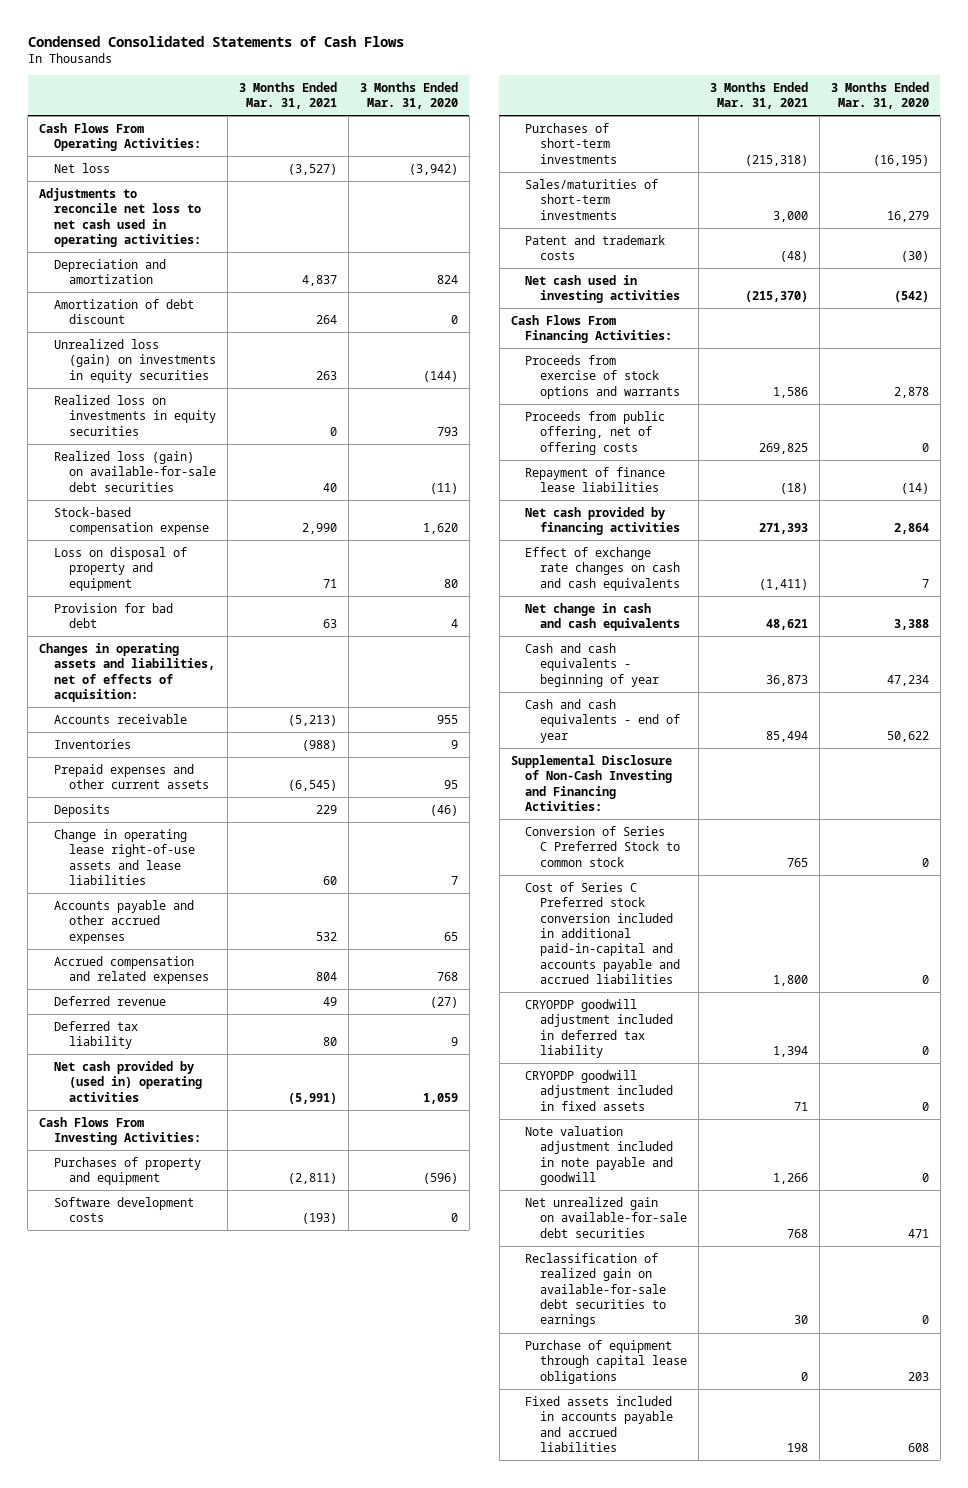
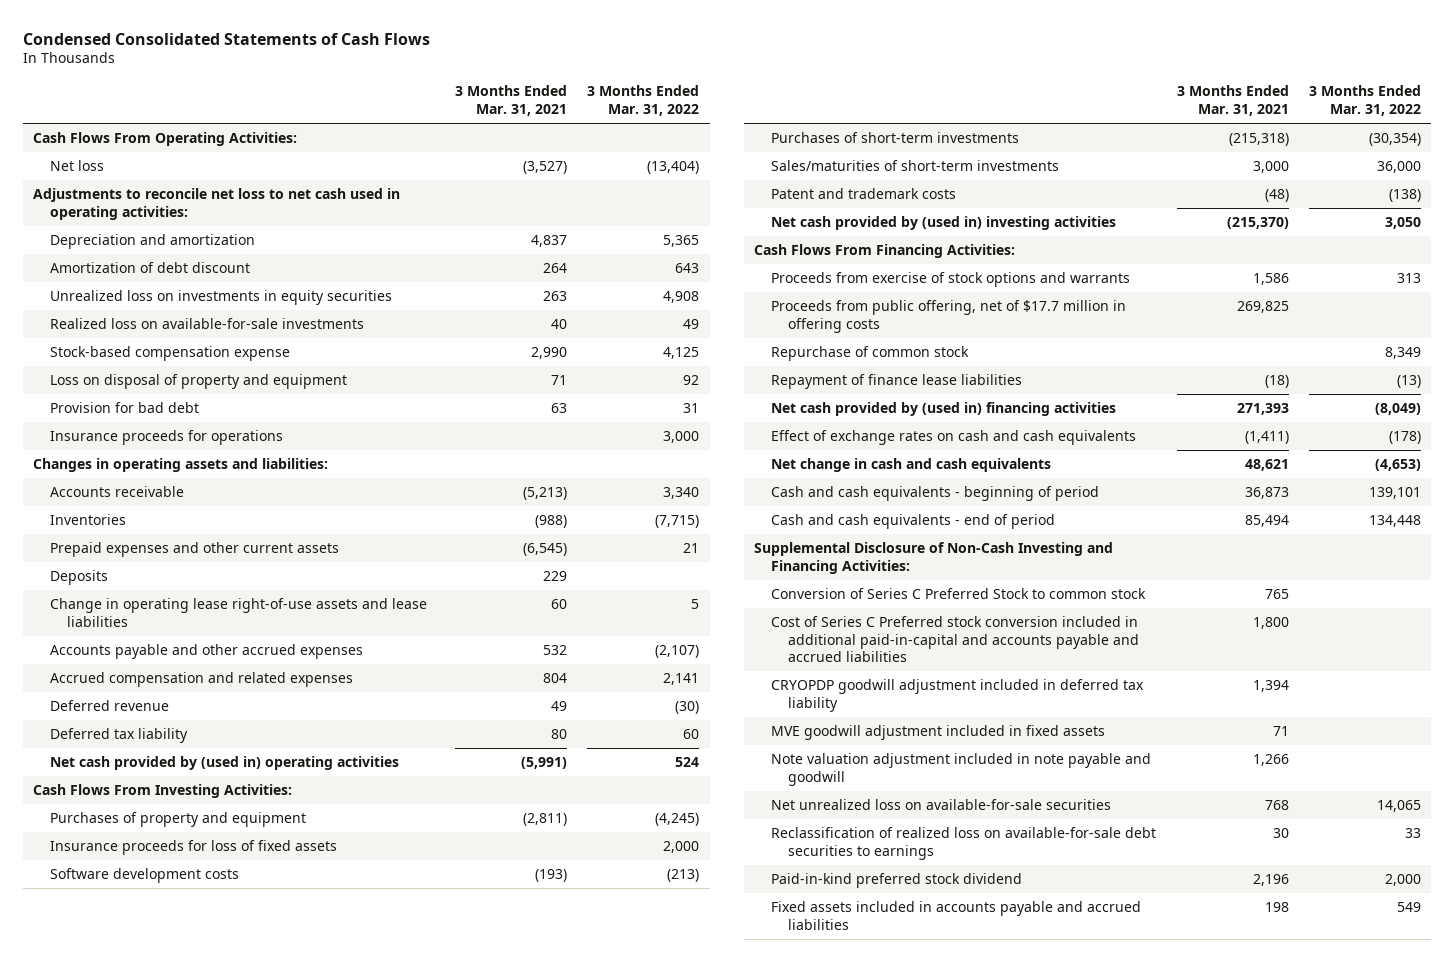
- | 3 Months Ended Mar. 31, 2021 | 3 Months Ended Mar. 31, 2020
+ | 3 Months Ended Mar. 31, 2021 | 3 Months Ended Mar. 31, 2022
- Unrealized loss (gain) on investments in equity securities | 263 | (144)
- Realized loss on investments in equity securities | 0 | 793
- Realized loss (gain) on available-for-sale debt securities | 40 | (11)
+ Unrealized loss on investments in equity securities | 263 | 4,908
+ Realized loss on available-for-sale investments | 40 | 49
- Changes in operating assets and liabilities, net of effects of acquisition:
+ Insurance proceeds for operations | | 3,000
+ Changes in operating assets and liabilities:
+ Insurance proceeds for loss of fixed assets | | 2,000
- Net cash used in investing activities | (215,370) | (542)
+ Net cash provided by (used in) investing activities | (215,370) | 3,050
- Proceeds from public offering, net of offering costs | 269,825 | 0
+ Proceeds from public offering, net of $17.7 million in offering costs | 269,825 |
+ Repurchase of common stock | | 8,349
- Net cash provided by financing activities | 271,393 | 2,864
- Effect of exchange rate changes on cash and cash equivalents | (1,411) | 7
+ Net cash provided by (used in) financing activities | 271,393 | (8,049)
+ Effect of exchange rates on cash and cash equivalents | (1,411) | (178)
- Cash and cash equivalents - beginning of year | 36,873 | 47,234
- Cash and cash equivalents - end of year | 85,494 | 50,622
+ Cash and cash equivalents - beginning of period | 36,873 | 139,101
+ Cash and cash equivalents - end of period | 85,494 | 134,448
- CRYOPDP goodwill adjustment included in fixed assets | 71 | 0
+ MVE goodwill adjustment included in fixed assets | 71 |
- Net unrealized gain on available-for-sale debt securities | 768 | 471
- Reclassification of realized gain on available-for-sale debt securities to earnings | 30 | 0
- Purchase of equipment through capital lease obligations | 0 | 203
+ Net unrealized loss on available-for-sale securities | 768 | 14,065
+ Reclassification of realized loss on available-for-sale debt securities to earnings | 30 | 33
+ Paid-in-kind preferred stock dividend | 2,196 | 2,000

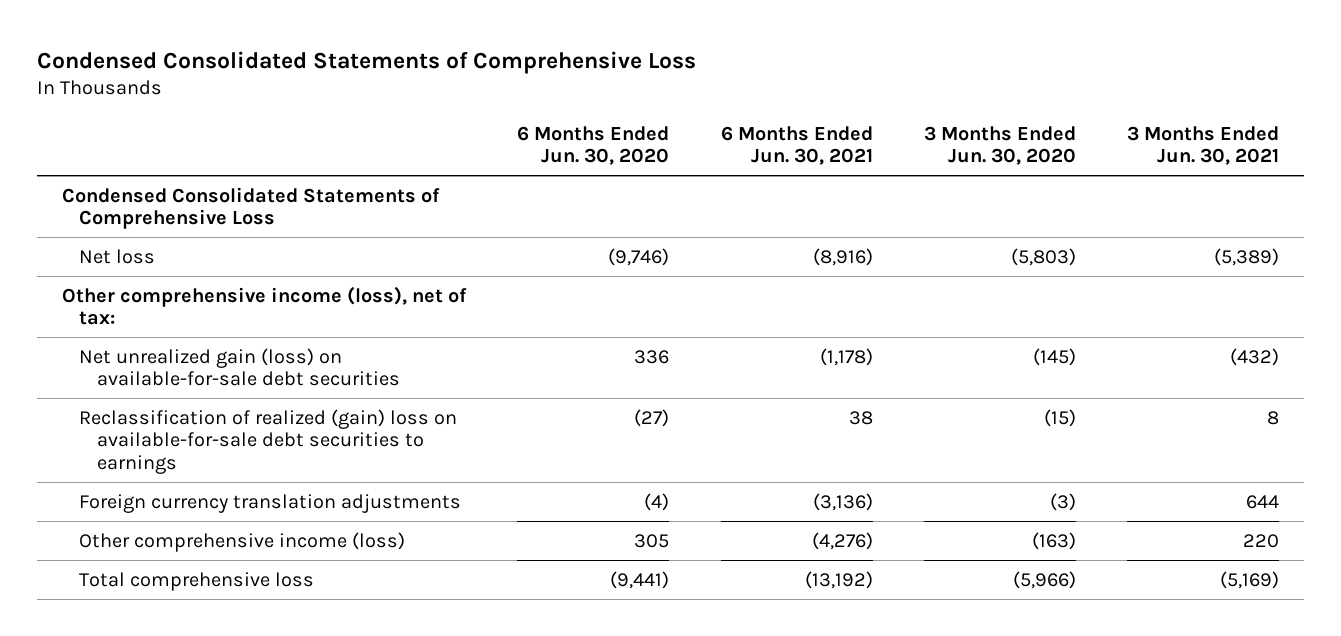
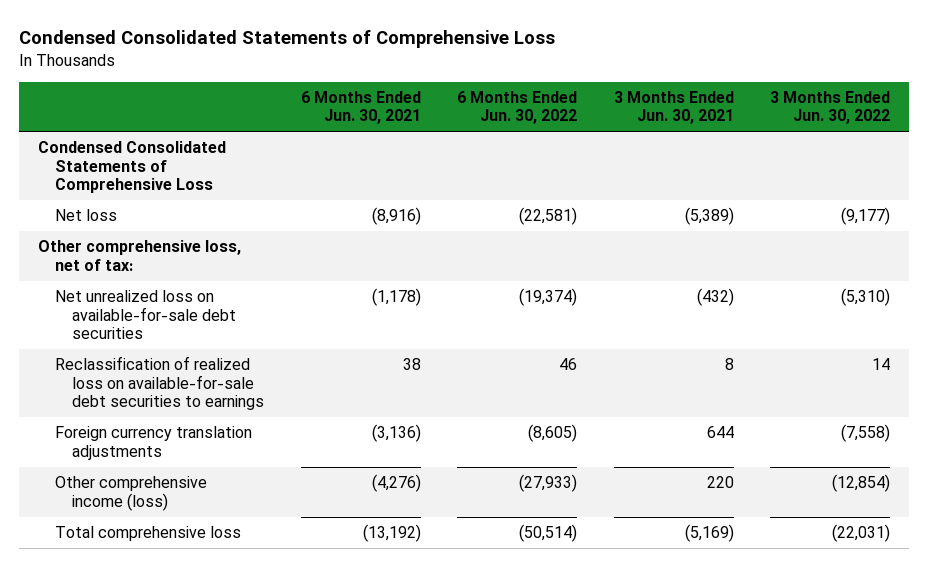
- | 6 Months Ended Jun. 30, 2020 | 6 Months Ended Jun. 30, 2021 | 3 Months Ended Jun. 30, 2020 | 3 Months Ended Jun. 30, 2021
+ | 6 Months Ended Jun. 30, 2021 | 6 Months Ended Jun. 30, 2022 | 3 Months Ended Jun. 30, 2021 | 3 Months Ended Jun. 30, 2022
- Other comprehensive income (loss), net of tax:
- Net unrealized gain (loss) on available-for-sale debt securities | 336 | (1,178) | (145) | (432)
- Reclassification of realized (gain) loss on available-for-sale debt securities to earnings | (27) | 38 | (15) | 8
+ Other comprehensive loss, net of tax:
+ Net unrealized loss on available-for-sale debt securities | (1,178) | (19,374) | (432) | (5,310)
+ Reclassification of realized loss on available-for-sale debt securities to earnings | 38 | 46 | 8 | 14

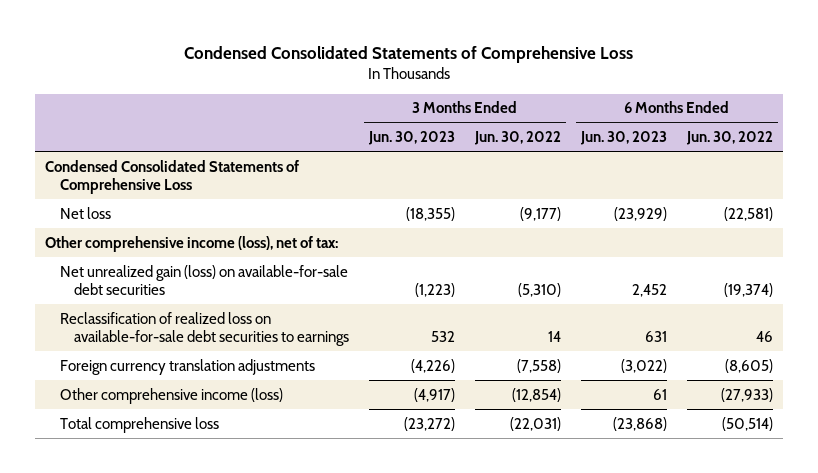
- | 6 Months Ended Jun. 30, 2021 | 6 Months Ended Jun. 30, 2022 | 3 Months Ended Jun. 30, 2021 | 3 Months Ended Jun. 30, 2022
+ | 3 Months Ended Jun. 30, 2023 | 3 Months Ended Jun. 30, 2022 | 6 Months Ended Jun. 30, 2023 | 6 Months Ended Jun. 30, 2022
- Other comprehensive loss, net of tax:
- Net unrealized loss on available-for-sale debt securities | (1,178) | (19,374) | (432) | (5,310)
+ Other comprehensive income (loss), net of tax:
+ Net unrealized gain (loss) on available-for-sale debt securities | (1,223) | (5,310) | 2,452 | (19,374)

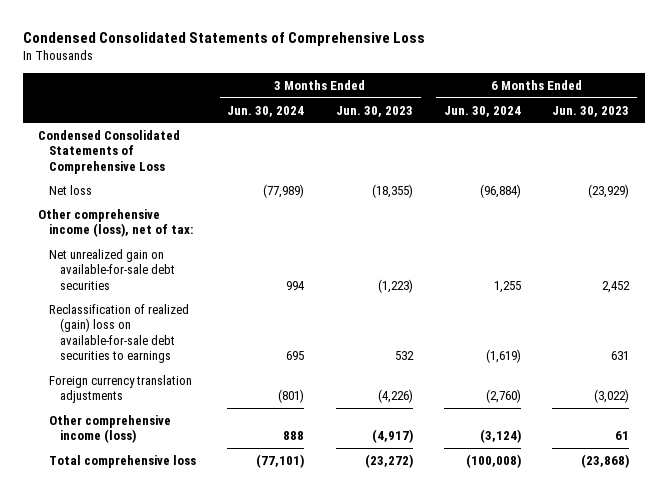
- | 3 Months Ended Jun. 30, 2023 | 3 Months Ended Jun. 30, 2022 | 6 Months Ended Jun. 30, 2023 | 6 Months Ended Jun. 30, 2022
+ | 3 Months Ended Jun. 30, 2024 | 3 Months Ended Jun. 30, 2023 | 6 Months Ended Jun. 30, 2024 | 6 Months Ended Jun. 30, 2023
- Net unrealized gain (loss) on available-for-sale debt securities | (1,223) | (5,310) | 2,452 | (19,374)
- Reclassification of realized loss on available-for-sale debt securities to earnings | 532 | 14 | 631 | 46
+ Net unrealized gain on available-for-sale debt securities | 994 | (1,223) | 1,255 | 2,452
+ Reclassification of realized (gain) loss on available-for-sale debt securities to earnings | 695 | 532 | (1,619) | 631

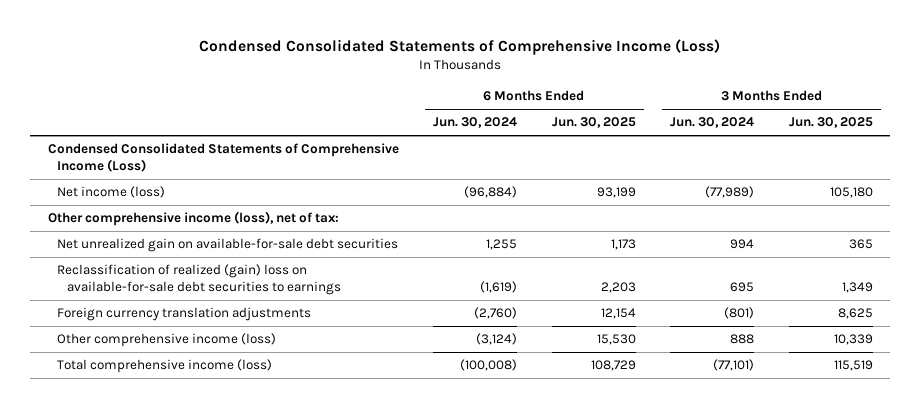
- Condensed Consolidated Statements of Comprehensive Loss
+ Condensed Consolidated Statements of Comprehensive Income (Loss)
- | 3 Months Ended Jun. 30, 2024 | 3 Months Ended Jun. 30, 2023 | 6 Months Ended Jun. 30, 2024 | 6 Months Ended Jun. 30, 2023
+ | 6 Months Ended Jun. 30, 2024 | 6 Months Ended Jun. 30, 2025 | 3 Months Ended Jun. 30, 2024 | 3 Months Ended Jun. 30, 2025
- Condensed Consolidated Statements of Comprehensive Loss
- Net loss | (77,989) | (18,355) | (96,884) | (23,929)
+ Condensed Consolidated Statements of Comprehensive Income (Loss)
+ Net income (loss) | (96,884) | 93,199 | (77,989) | 105,180
- Total comprehensive loss | (77,101) | (23,272) | (100,008) | (23,868)
+ Total comprehensive income (loss) | (100,008) | 108,729 | (77,101) | 115,519

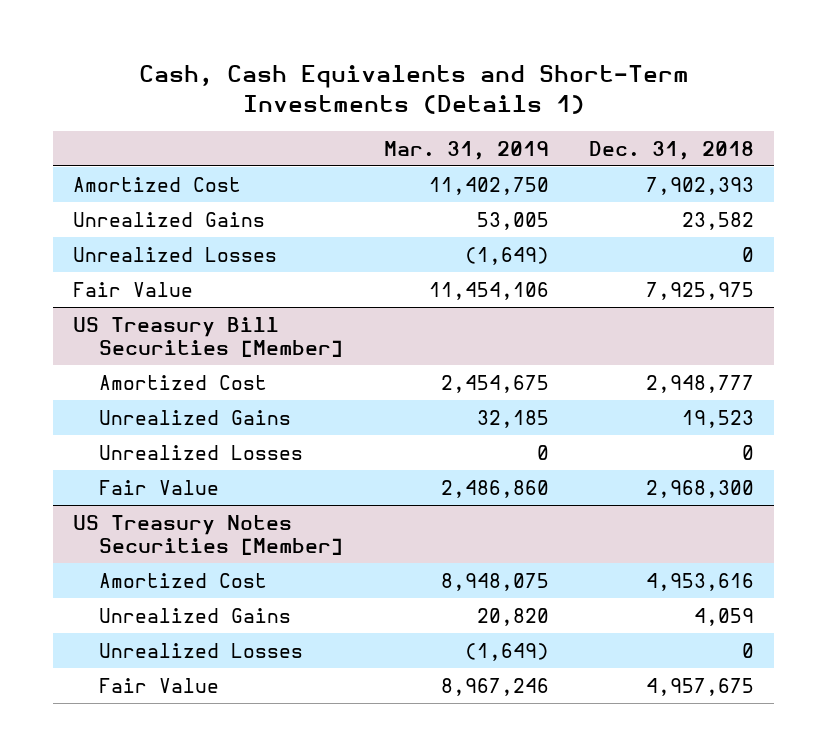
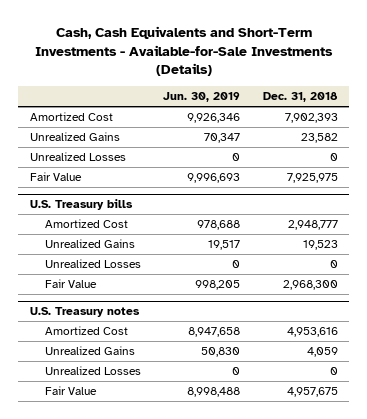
- Cash, Cash Equivalents and Short-Term Investments (Details 1)
+ Cash, Cash Equivalents and Short-Term Investments - Available-for-Sale Investments (Details)
- | Mar. 31, 2019 | Dec. 31, 2018
+ | Jun. 30, 2019 | Dec. 31, 2018
- US Treasury Bill Securities [Member]
+ U.S. Treasury bills
- US Treasury Notes Securities [Member]
+ U.S. Treasury notes

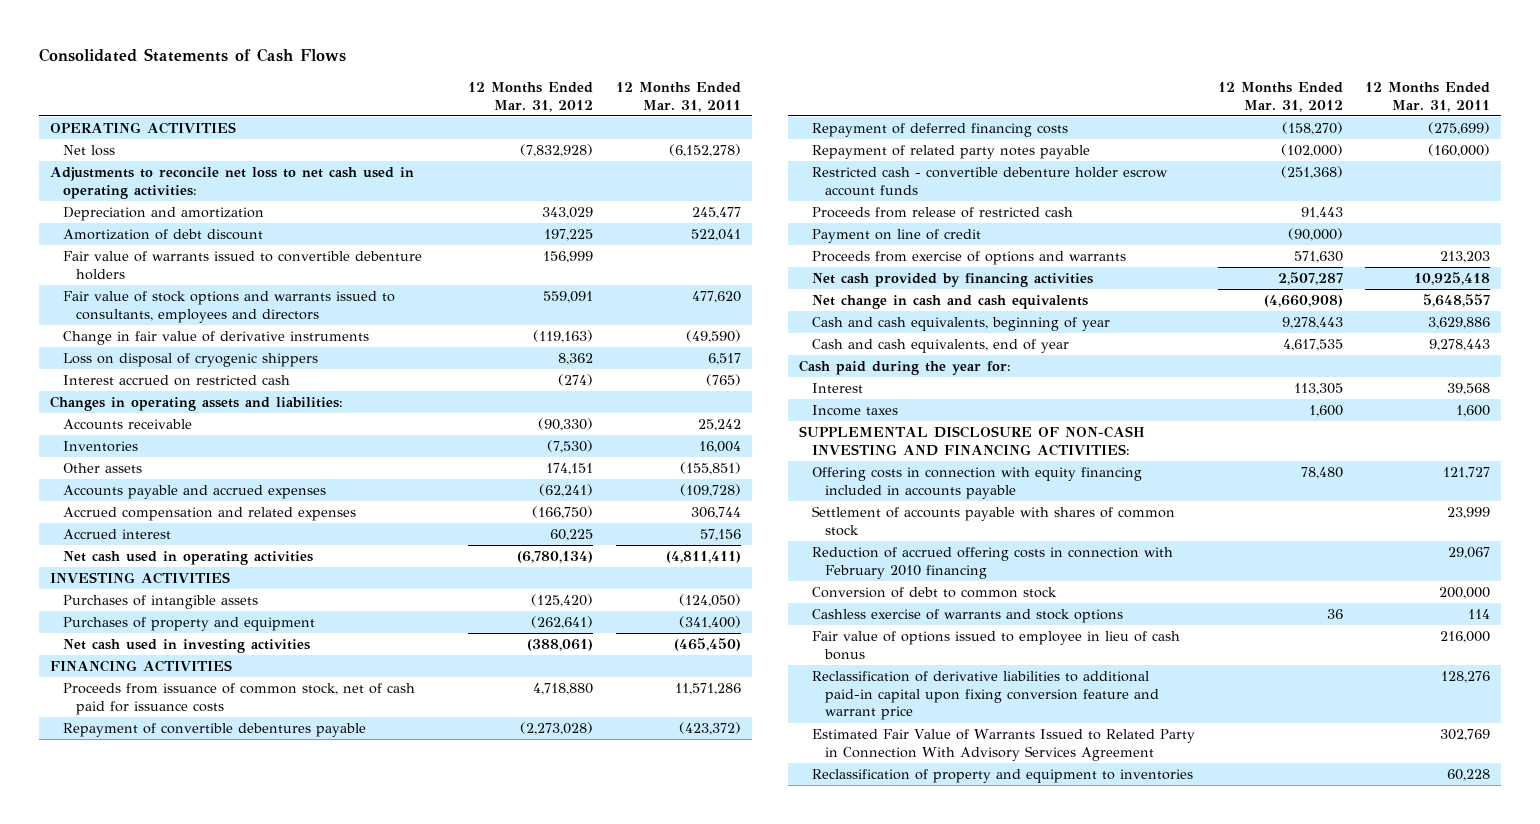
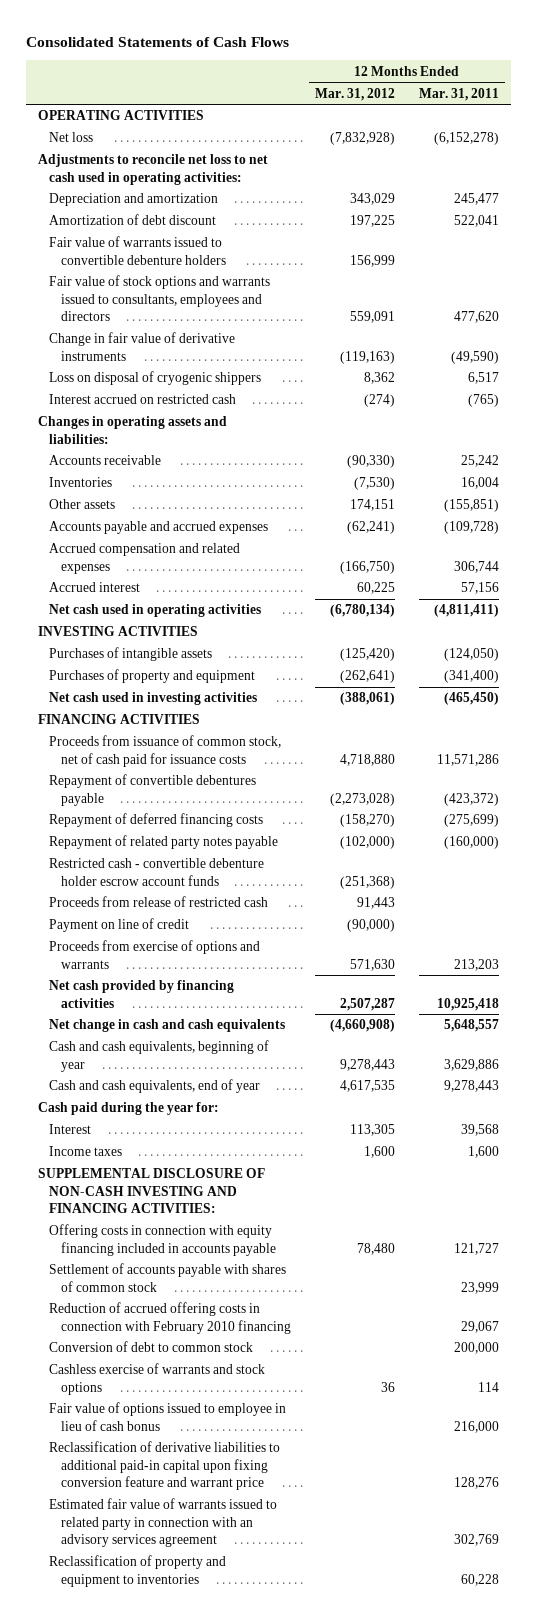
- Estimated Fair Value of Warrants Issued to Related Party in Connection With Advisory Services Agreement | | 302,769
+ Estimated fair value of warrants issued to related party in connection with an advisory services agreement | | 302,769

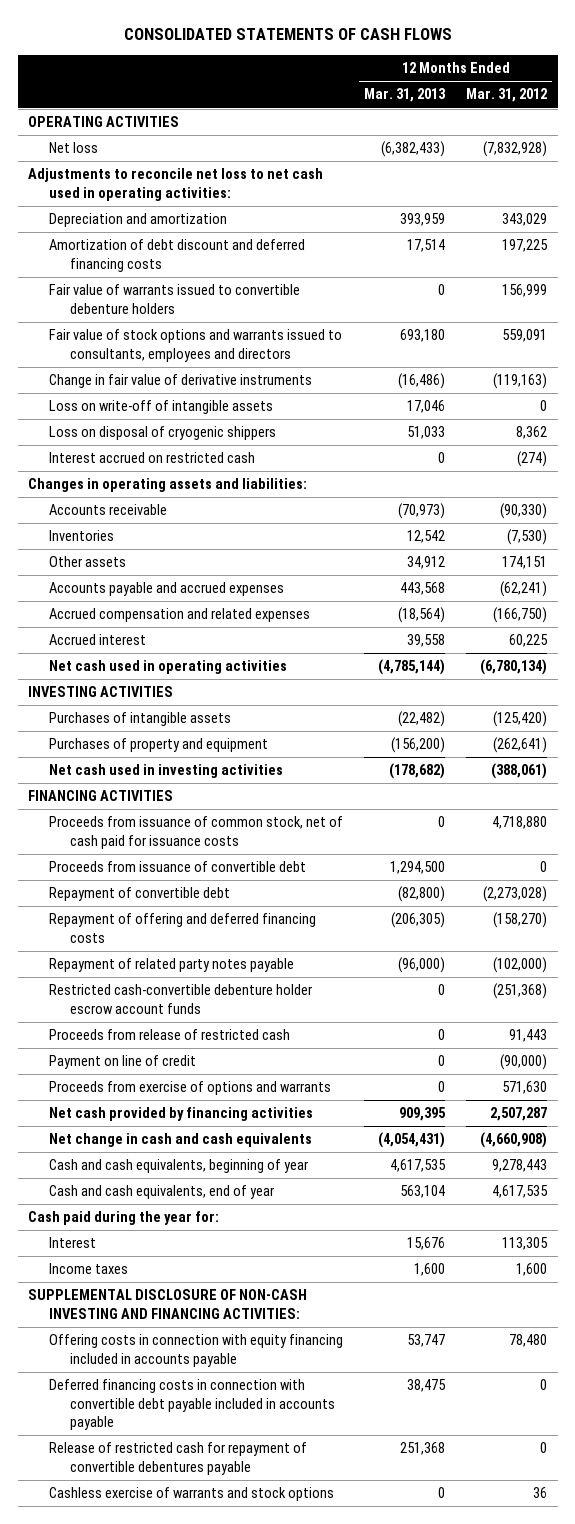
- Consolidated Statements of Cash Flows
+ CONSOLIDATED STATEMENTS OF CASH FLOWS
- | 12 Months Ended Mar. 31, 2012 | 12 Months Ended Mar. 31, 2011
+ | 12 Months Ended Mar. 31, 2013 | 12 Months Ended Mar. 31, 2012
- Amortization of debt discount | 197,225 | 522,041
+ Amortization of debt discount and deferred financing costs | 17,514 | 197,225
+ Loss on write-off of intangible assets | 17,046 | 0
- Repayment of convertible debentures payable | (2,273,028) | (423,372)
- Repayment of deferred financing costs | (158,270) | (275,699)
+ Proceeds from issuance of convertible debt | 1,294,500 | 0
+ Repayment of convertible debt | (82,800) | (2,273,028)
+ Repayment of offering and deferred financing costs | (206,305) | (158,270)
- Restricted cash - convertible debenture holder escrow account funds | (251,368) |
+ Restricted cash-convertible debenture holder escrow account funds | 0 | (251,368)
- Settlement of accounts payable with shares of common stock | | 23,999
- Reduction of accrued offering costs in connection with February 2010 financing | | 29,067
- Conversion of debt to common stock | | 200,000
+ Deferred financing costs in connection with convertible debt payable included in accounts payable | 38,475 | 0
+ Release of restricted cash for repayment of convertible debentures payable | 251,368 | 0
- Fair value of options issued to employee in lieu of cash bonus | | 216,000
- Reclassification of derivative liabilities to additional paid-in capital upon fixing conversion feature and warrant price | | 128,276
- Estimated fair value of warrants issued to related party in connection with an advisory services agreement | | 302,769
- Reclassification of property and equipment to inventories | | 60,228

